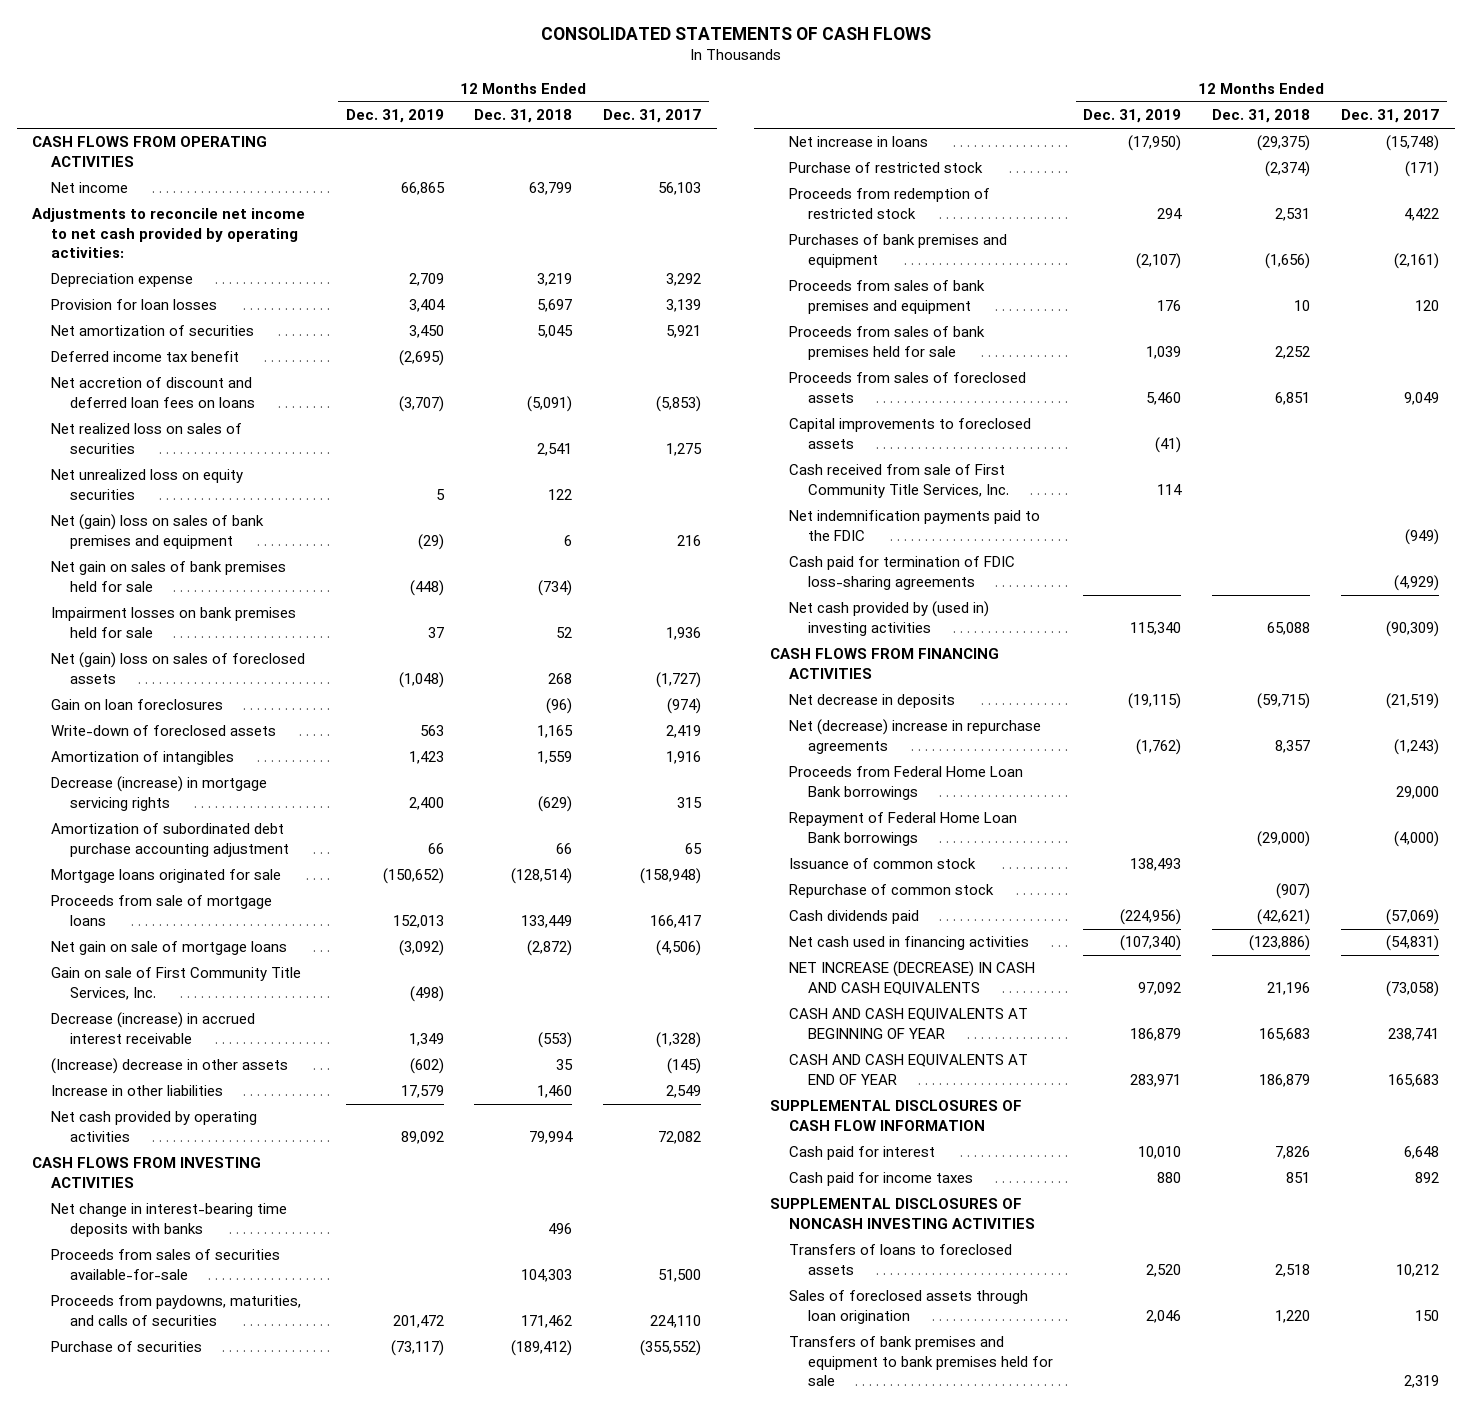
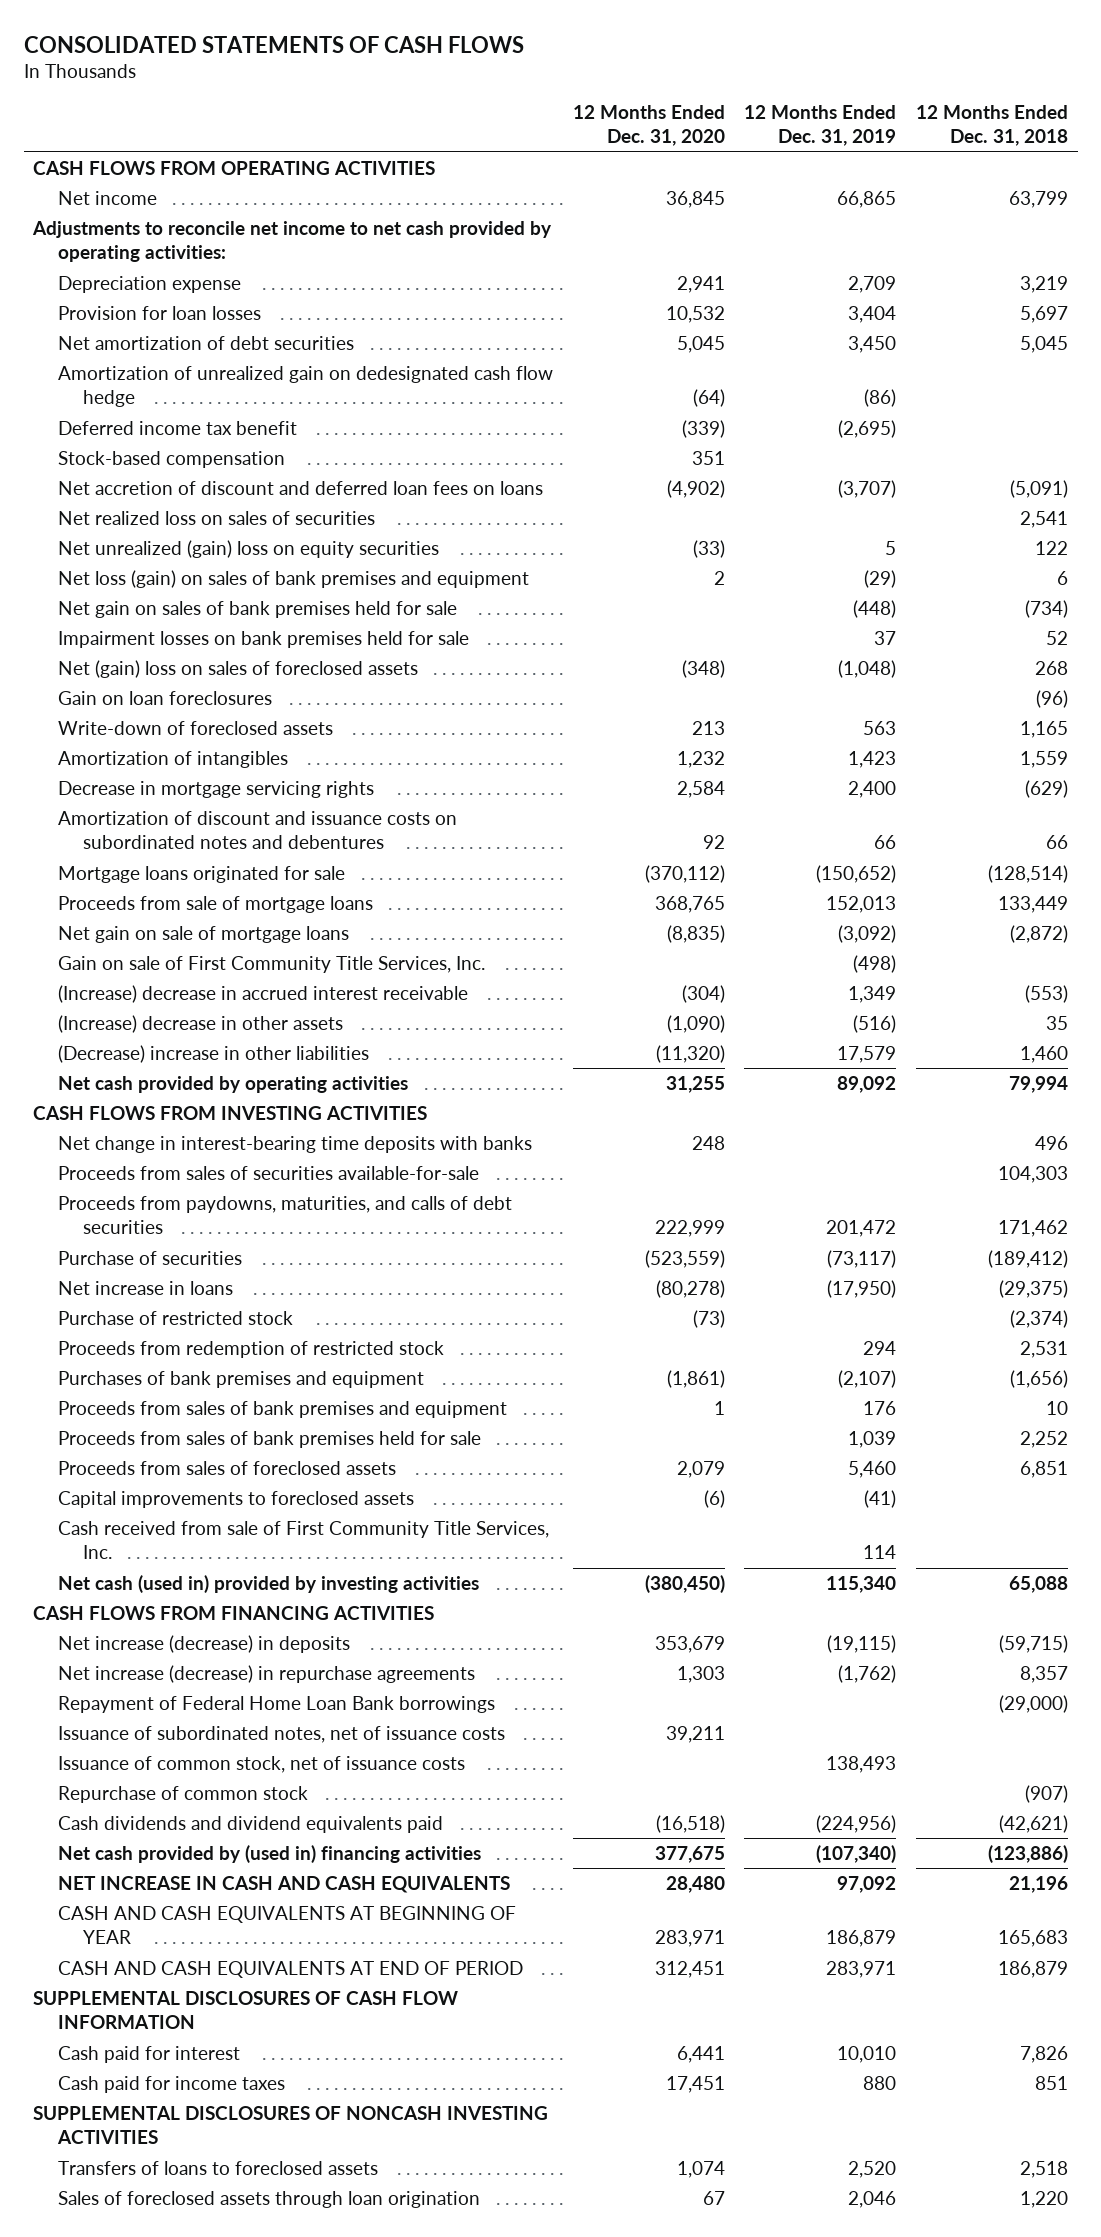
- | 12 Months Ended Dec. 31, 2019 | 12 Months Ended Dec. 31, 2018 | 12 Months Ended Dec. 31, 2017
+ | 12 Months Ended Dec. 31, 2020 | 12 Months Ended Dec. 31, 2019 | 12 Months Ended Dec. 31, 2018
- Net amortization of securities | 3,450 | 5,045 | 5,921
+ Net amortization of debt securities | 5,045 | 3,450 | 5,045
+ Amortization of unrealized gain on dedesignated cash flow hedge | (64) | (86) |
+ Stock-based compensation | 351 | |
- Net unrealized loss on equity securities | 5 | 122 |
- Net (gain) loss on sales of bank premises and equipment | (29) | 6 | 216
+ Net unrealized (gain) loss on equity securities | (33) | 5 | 122
+ Net loss (gain) on sales of bank premises and equipment | 2 | (29) | 6
- Decrease (increase) in mortgage servicing rights | 2,400 | (629) | 315
- Amortization of subordinated debt purchase accounting adjustment | 66 | 66 | 65
+ Decrease in mortgage servicing rights | 2,584 | 2,400 | (629)
+ Amortization of discount and issuance costs on subordinated notes and debentures | 92 | 66 | 66
- Decrease (increase) in accrued interest receivable | 1,349 | (553) | (1,328)
- (Increase) decrease in other assets | (602) | 35 | (145)
- Increase in other liabilities | 17,579 | 1,460 | 2,549
+ (Increase) decrease in accrued interest receivable | (304) | 1,349 | (553)
+ (Increase) decrease in other assets | (1,090) | (516) | 35
+ (Decrease) increase in other liabilities | (11,320) | 17,579 | 1,460
- Proceeds from paydowns, maturities, and calls of securities | 201,472 | 171,462 | 224,110
+ Proceeds from paydowns, maturities, and calls of debt securities | 222,999 | 201,472 | 171,462
- Net indemnification payments paid to the FDIC | | | (949)
- Cash paid for termination of FDIC loss-sharing agreements | | | (4,929)
- Net cash provided by (used in) investing activities | 115,340 | 65,088 | (90,309)
+ Net cash (used in) provided by investing activities | (380,450) | 115,340 | 65,088
- Net decrease in deposits | (19,115) | (59,715) | (21,519)
- Net (decrease) increase in repurchase agreements | (1,762) | 8,357 | (1,243)
- Proceeds from Federal Home Loan Bank borrowings | | | 29,000
+ Net increase (decrease) in deposits | 353,679 | (19,115) | (59,715)
+ Net increase (decrease) in repurchase agreements | 1,303 | (1,762) | 8,357
- Issuance of common stock | 138,493 | |
+ Issuance of subordinated notes, net of issuance costs | 39,211 | |
+ Issuance of common stock, net of issuance costs | | 138,493 |
- Cash dividends paid | (224,956) | (42,621) | (57,069)
- Net cash used in financing activities | (107,340) | (123,886) | (54,831)
- NET INCREASE (DECREASE) IN CASH AND CASH EQUIVALENTS | 97,092 | 21,196 | (73,058)
+ Cash dividends and dividend equivalents paid | (16,518) | (224,956) | (42,621)
+ Net cash provided by (used in) financing activities | 377,675 | (107,340) | (123,886)
+ NET INCREASE IN CASH AND CASH EQUIVALENTS | 28,480 | 97,092 | 21,196
- CASH AND CASH EQUIVALENTS AT END OF YEAR | 283,971 | 186,879 | 165,683
+ CASH AND CASH EQUIVALENTS AT END OF PERIOD | 312,451 | 283,971 | 186,879
- Transfers of bank premises and equipment to bank premises held for sale | | | 2,319

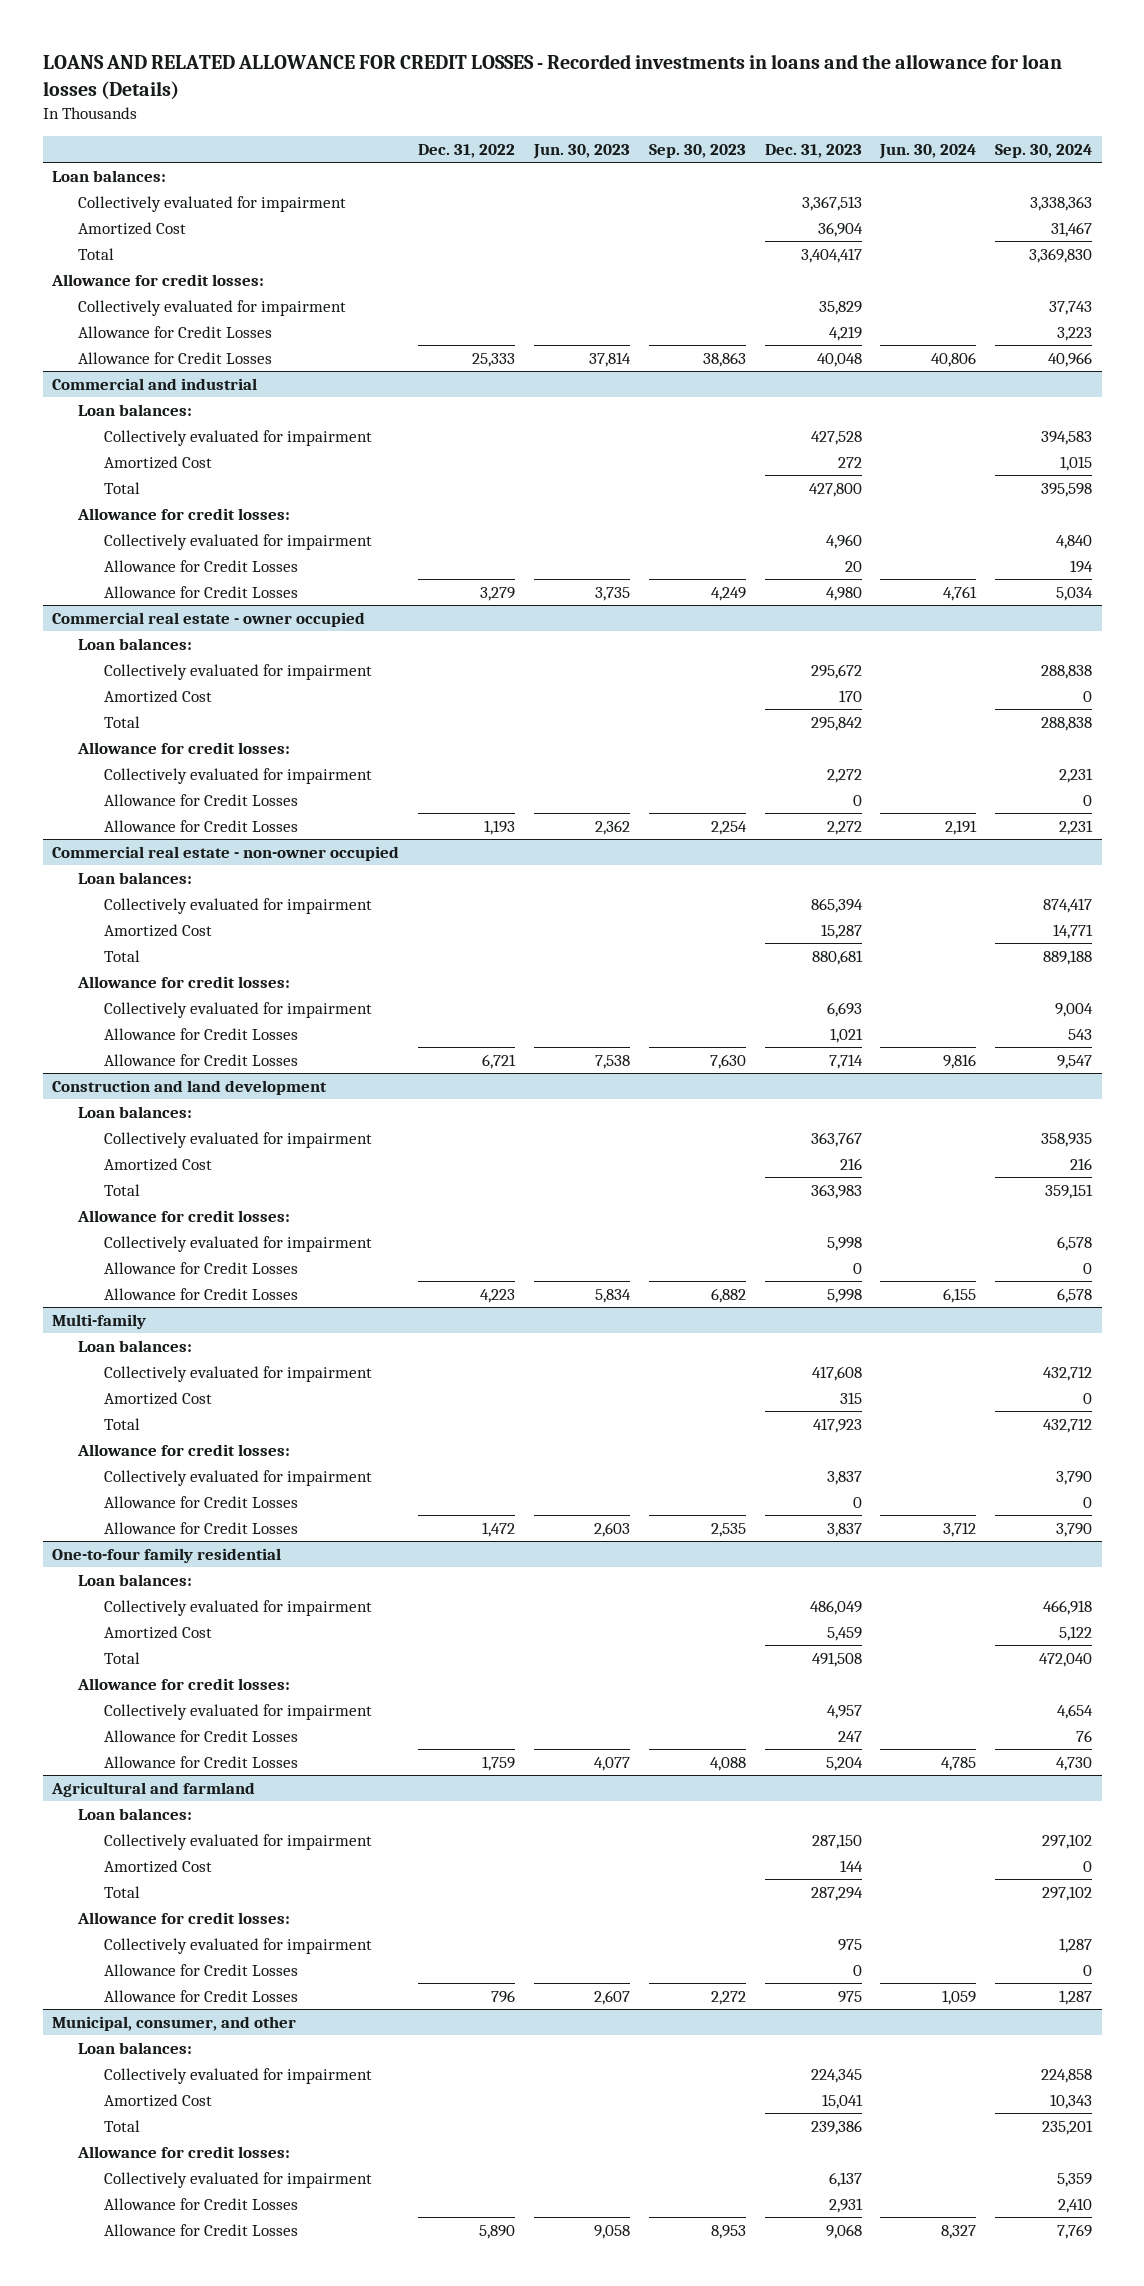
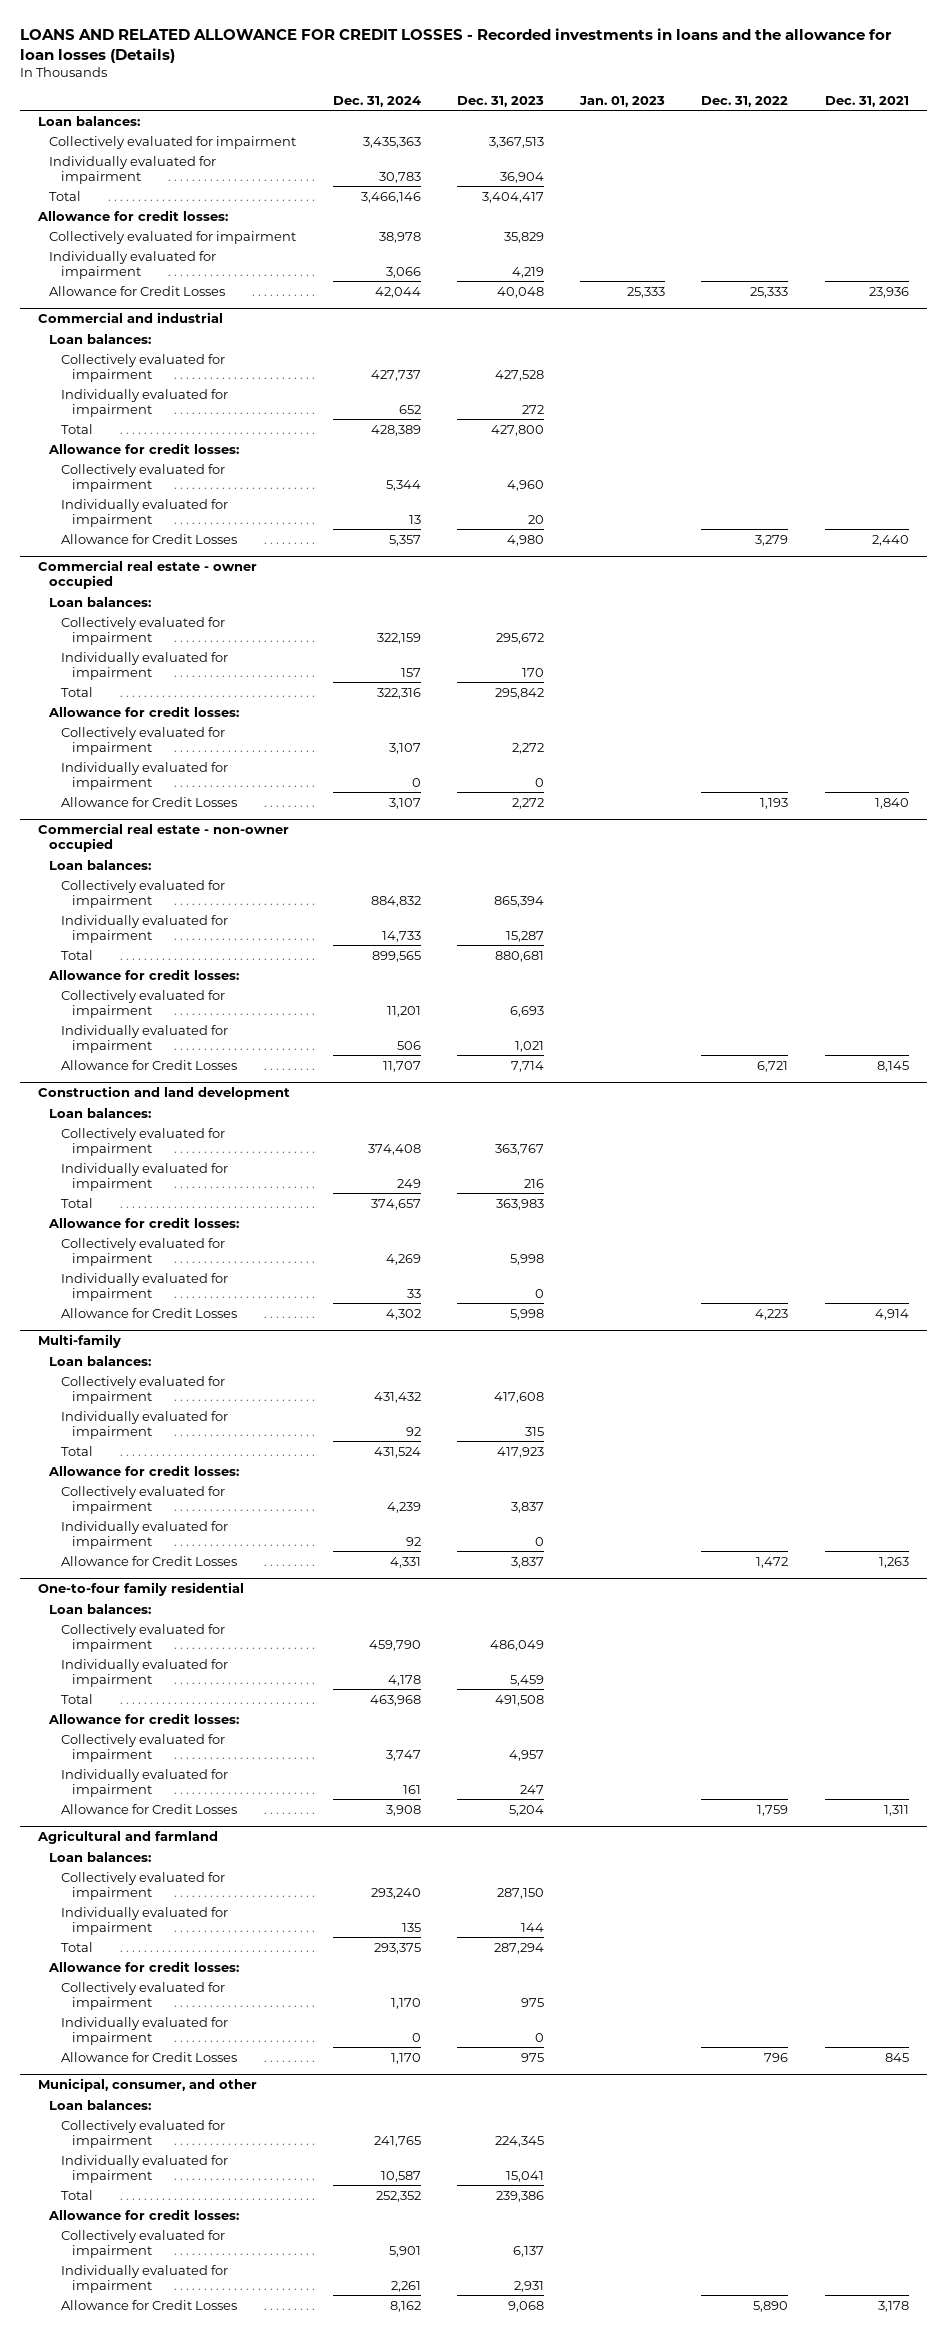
- | Dec. 31, 2022 | Jun. 30, 2023 | Sep. 30, 2023 | Dec. 31, 2023 | Jun. 30, 2024 | Sep. 30, 2024
+ | Dec. 31, 2024 | Dec. 31, 2023 | Jan. 01, 2023 | Dec. 31, 2022 | Dec. 31, 2021
- Amortized Cost | | | | 36,904 | | 31,467
+ Individually evaluated for impairment | 30,783 | 36,904 | | |
- Allowance for Credit Losses | | | | 4,219 | | 3,223
+ Individually evaluated for impairment | 3,066 | 4,219 | | |
@ Commercial and industrial
- Amortized Cost | | | | 272 | | 1,015
+ Individually evaluated for impairment | 652 | 272 | | |
- Allowance for Credit Losses | | | | 20 | | 194
+ Individually evaluated for impairment | 13 | 20 | | |
@ Commercial real estate - owner occupied
- Amortized Cost | | | | 170 | | 0
+ Individually evaluated for impairment | 157 | 170 | | |
- Allowance for Credit Losses | | | | 0 | | 0
+ Individually evaluated for impairment | 0 | 0 | | |
@ Commercial real estate - non-owner occupied
- Amortized Cost | | | | 15,287 | | 14,771
+ Individually evaluated for impairment | 14,733 | 15,287 | | |
- Allowance for Credit Losses | | | | 1,021 | | 543
+ Individually evaluated for impairment | 506 | 1,021 | | |
@ Construction and land development
- Amortized Cost | | | | 216 | | 216
+ Individually evaluated for impairment | 249 | 216 | | |
- Allowance for Credit Losses | | | | 0 | | 0
+ Individually evaluated for impairment | 33 | 0 | | |
@ Multi-family
- Amortized Cost | | | | 315 | | 0
+ Individually evaluated for impairment | 92 | 315 | | |
- Allowance for Credit Losses | | | | 0 | | 0
+ Individually evaluated for impairment | 92 | 0 | | |
@ One-to-four family residential
- Amortized Cost | | | | 5,459 | | 5,122
+ Individually evaluated for impairment | 4,178 | 5,459 | | |
- Allowance for Credit Losses | | | | 247 | | 76
+ Individually evaluated for impairment | 161 | 247 | | |
@ Agricultural and farmland
- Amortized Cost | | | | 144 | | 0
+ Individually evaluated for impairment | 135 | 144 | | |
- Allowance for Credit Losses | | | | 0 | | 0
+ Individually evaluated for impairment | 0 | 0 | | |
@ Municipal, consumer, and other
- Amortized Cost | | | | 15,041 | | 10,343
+ Individually evaluated for impairment | 10,587 | 15,041 | | |
- Allowance for Credit Losses | | | | 2,931 | | 2,410
+ Individually evaluated for impairment | 2,261 | 2,931 | | |

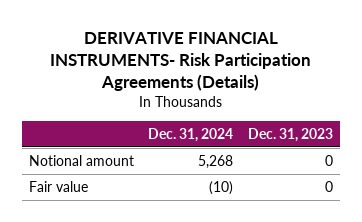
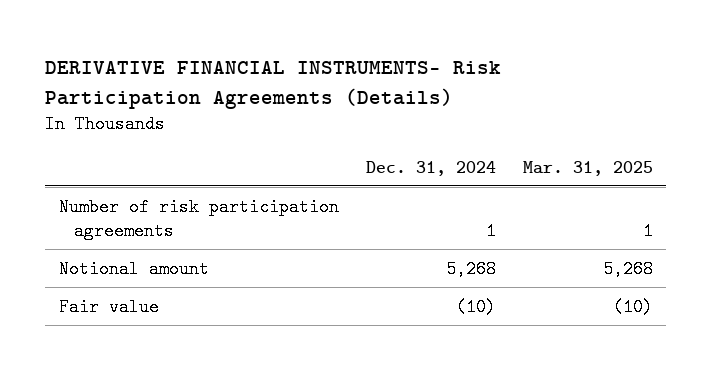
- | Dec. 31, 2024 | Dec. 31, 2023
+ | Dec. 31, 2024 | Mar. 31, 2025
+ Number of risk participation agreements | 1 | 1

